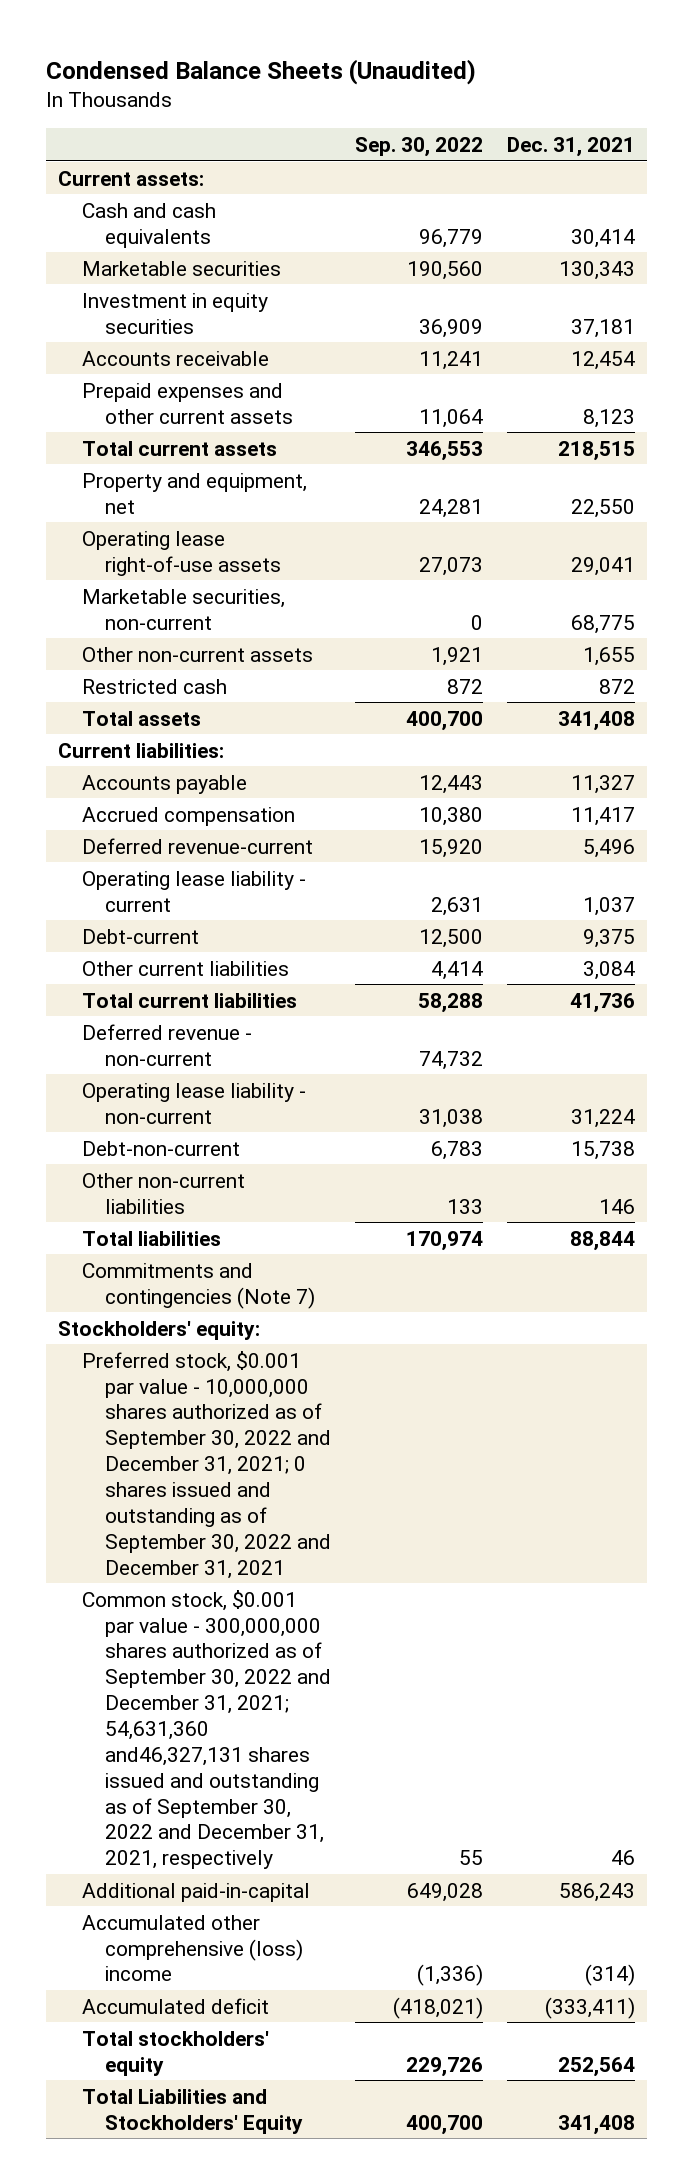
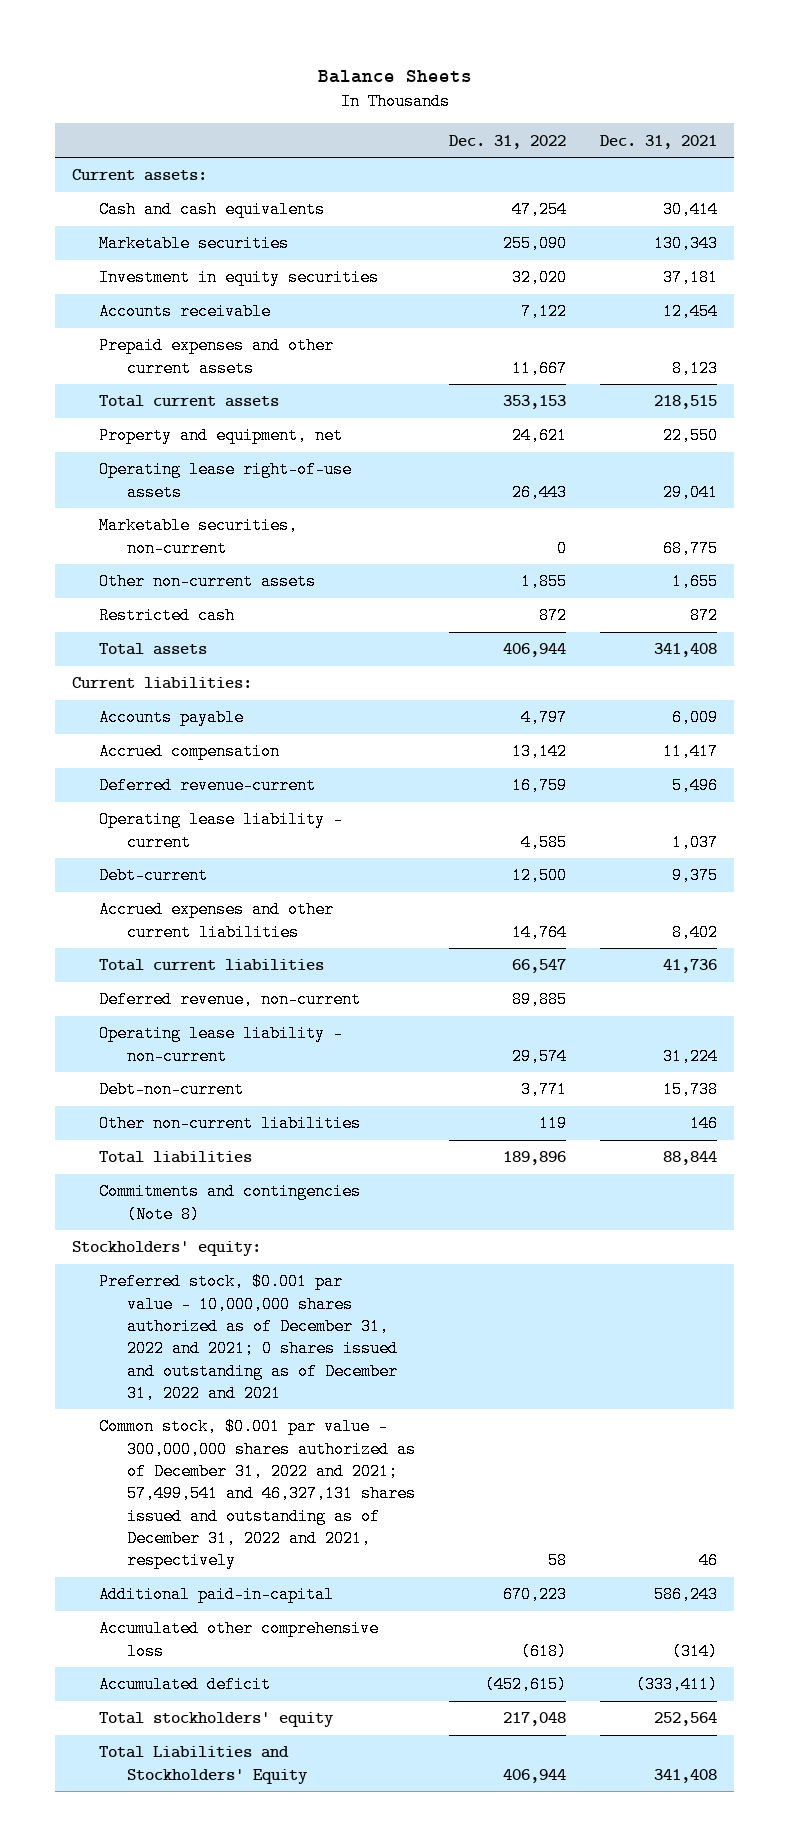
- Condensed Balance Sheets (Unaudited)
+ Balance Sheets
- | Sep. 30, 2022 | Dec. 31, 2021
+ | Dec. 31, 2022 | Dec. 31, 2021
- Accounts payable | 12,443 | 11,327
+ Accounts payable | 4,797 | 6,009
- Other current liabilities | 4,414 | 3,084
+ Accrued expenses and other current liabilities | 14,764 | 8,402
- Deferred revenue - non-current | 74,732 |
+ Deferred revenue, non-current | 89,885 |
- Commitments and contingencies (Note 7)
+ Commitments and contingencies (Note 8)
- Preferred stock, $0.001 par value - 10,000,000 shares authorized as of September 30, 2022 and December 31, 2021; 0 shares issued and outstanding as of September 30, 2022 and December 31, 2021
- Common stock, $0.001 par value - 300,000,000 shares authorized as of September 30, 2022 and December 31, 2021; 54,631,360 and46,327,131 shares issued and outstanding as of September 30, 2022 and December 31, 2021, respectively | 55 | 46
+ Preferred stock, $0.001 par value - 10,000,000 shares authorized as of December 31, 2022 and 2021; 0 shares issued and outstanding as of December 31, 2022 and 2021
+ Common stock, $0.001 par value - 300,000,000 shares authorized as of December 31, 2022 and 2021; 57,499,541 and 46,327,131 shares issued and outstanding as of December 31, 2022 and 2021, respectively | 58 | 46
- Accumulated other comprehensive (loss) income | (1,336) | (314)
+ Accumulated other comprehensive loss | (618) | (314)

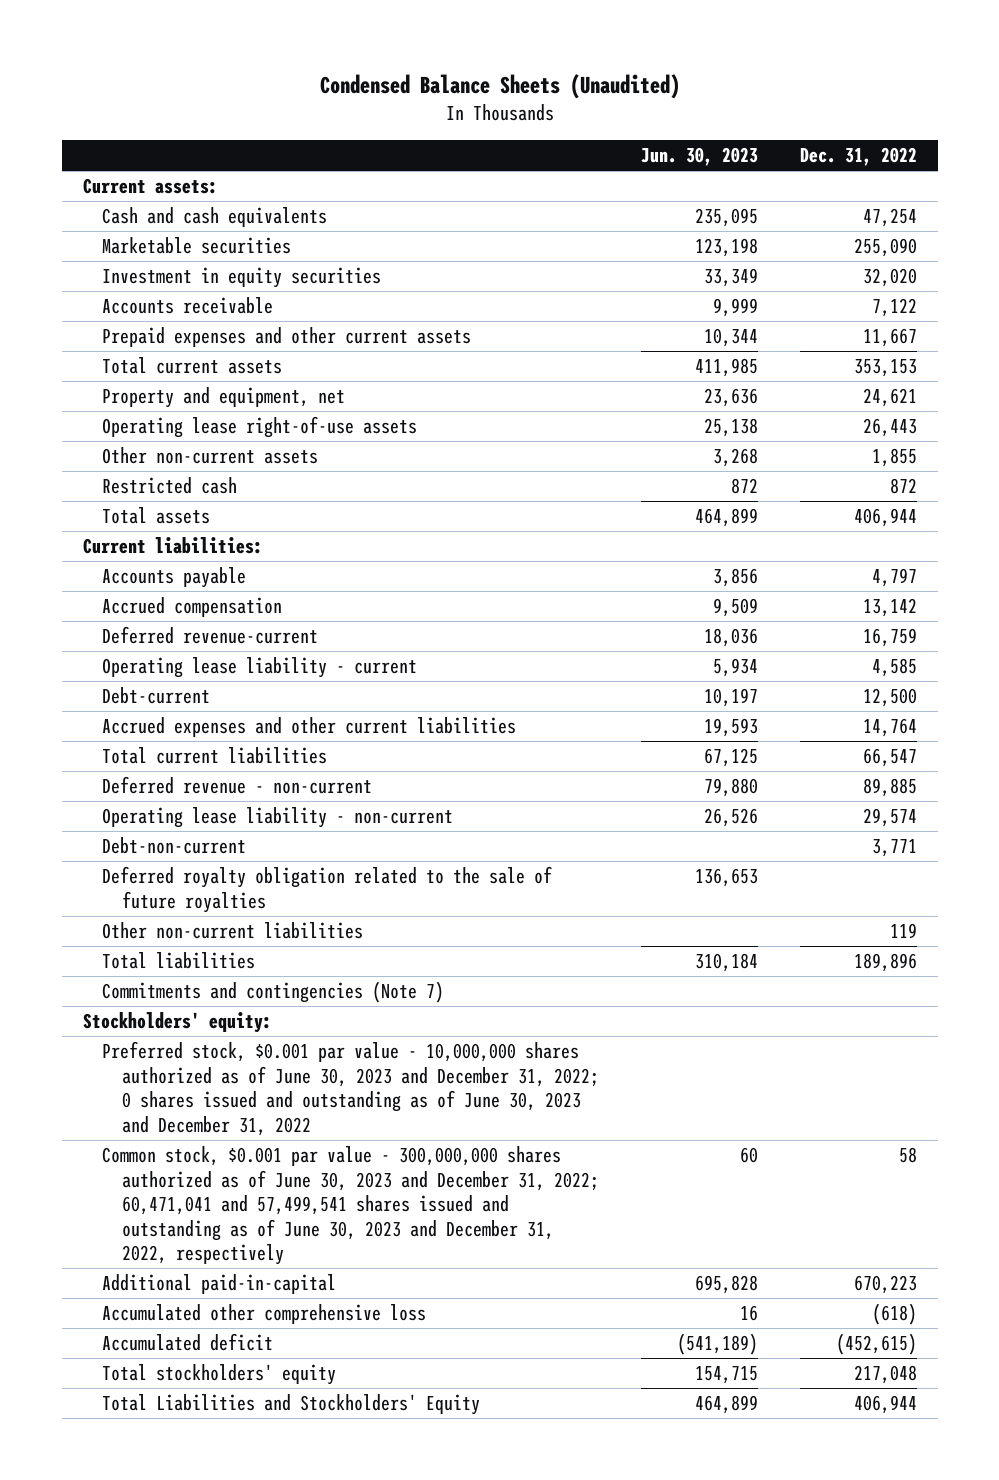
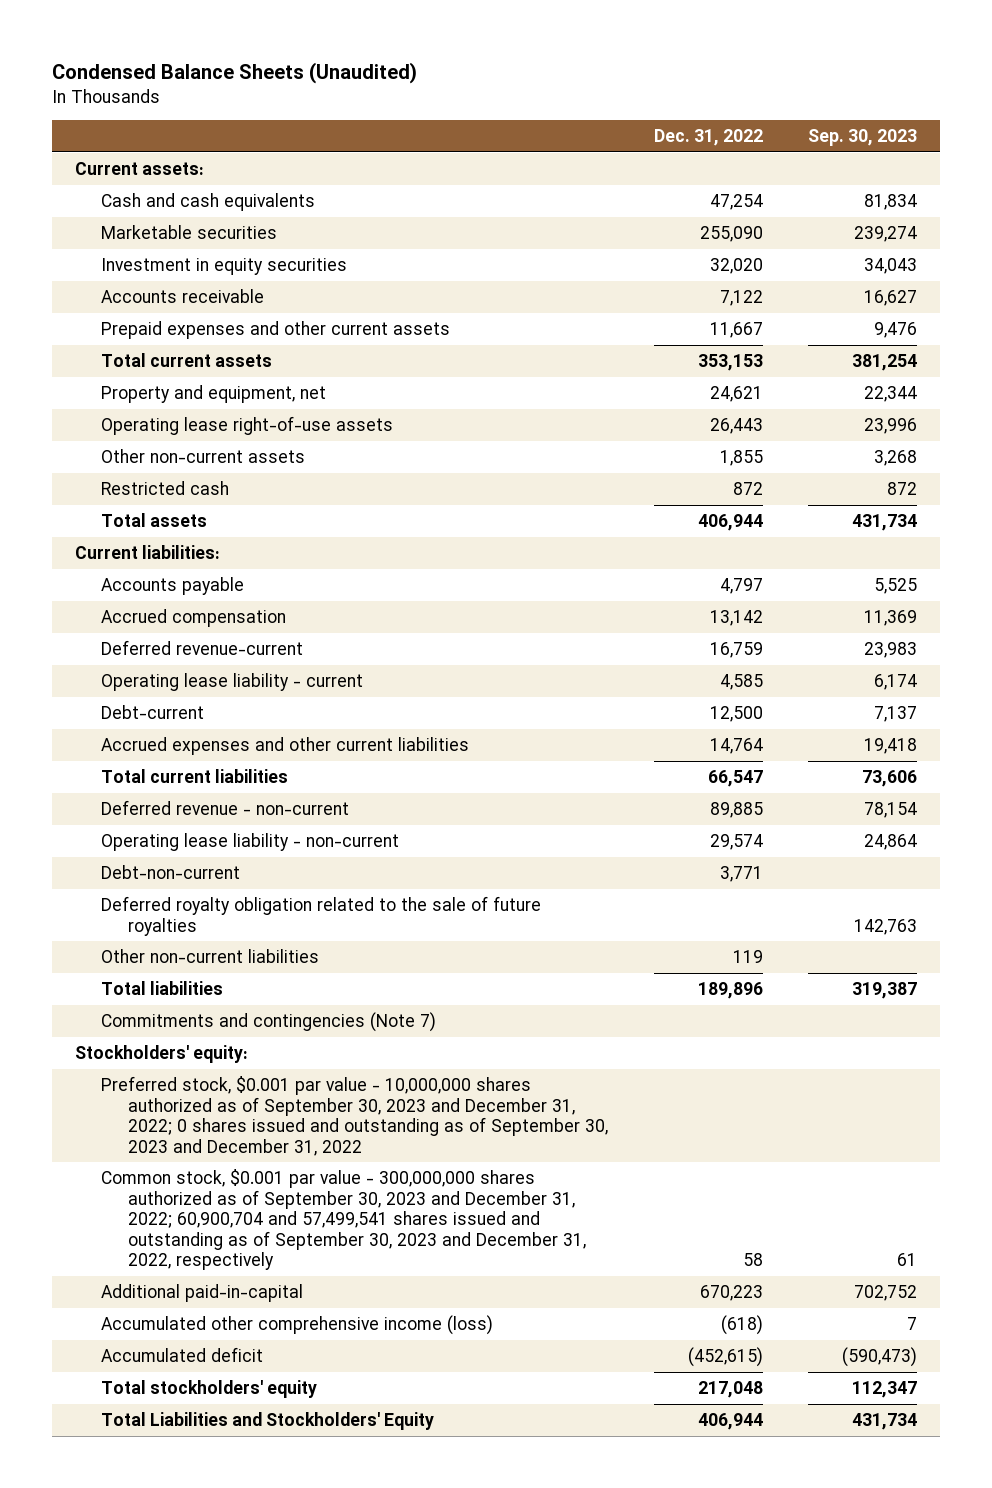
- | Jun. 30, 2023 | Dec. 31, 2022
+ | Dec. 31, 2022 | Sep. 30, 2023
- Preferred stock, $0.001 par value - 10,000,000 shares authorized as of June 30, 2023 and December 31, 2022; 0 shares issued and outstanding as of June 30, 2023 and December 31, 2022
- Common stock, $0.001 par value - 300,000,000 shares authorized as of June 30, 2023 and December 31, 2022; 60,471,041 and 57,499,541 shares issued and outstanding as of June 30, 2023 and December 31, 2022, respectively | 60 | 58
+ Preferred stock, $0.001 par value - 10,000,000 shares authorized as of September 30, 2023 and December 31, 2022; 0 shares issued and outstanding as of September 30, 2023 and December 31, 2022
+ Common stock, $0.001 par value - 300,000,000 shares authorized as of September 30, 2023 and December 31, 2022; 60,900,704 and 57,499,541 shares issued and outstanding as of September 30, 2023 and December 31, 2022, respectively | 58 | 61
- Accumulated other comprehensive loss | 16 | (618)
+ Accumulated other comprehensive income (loss) | (618) | 7

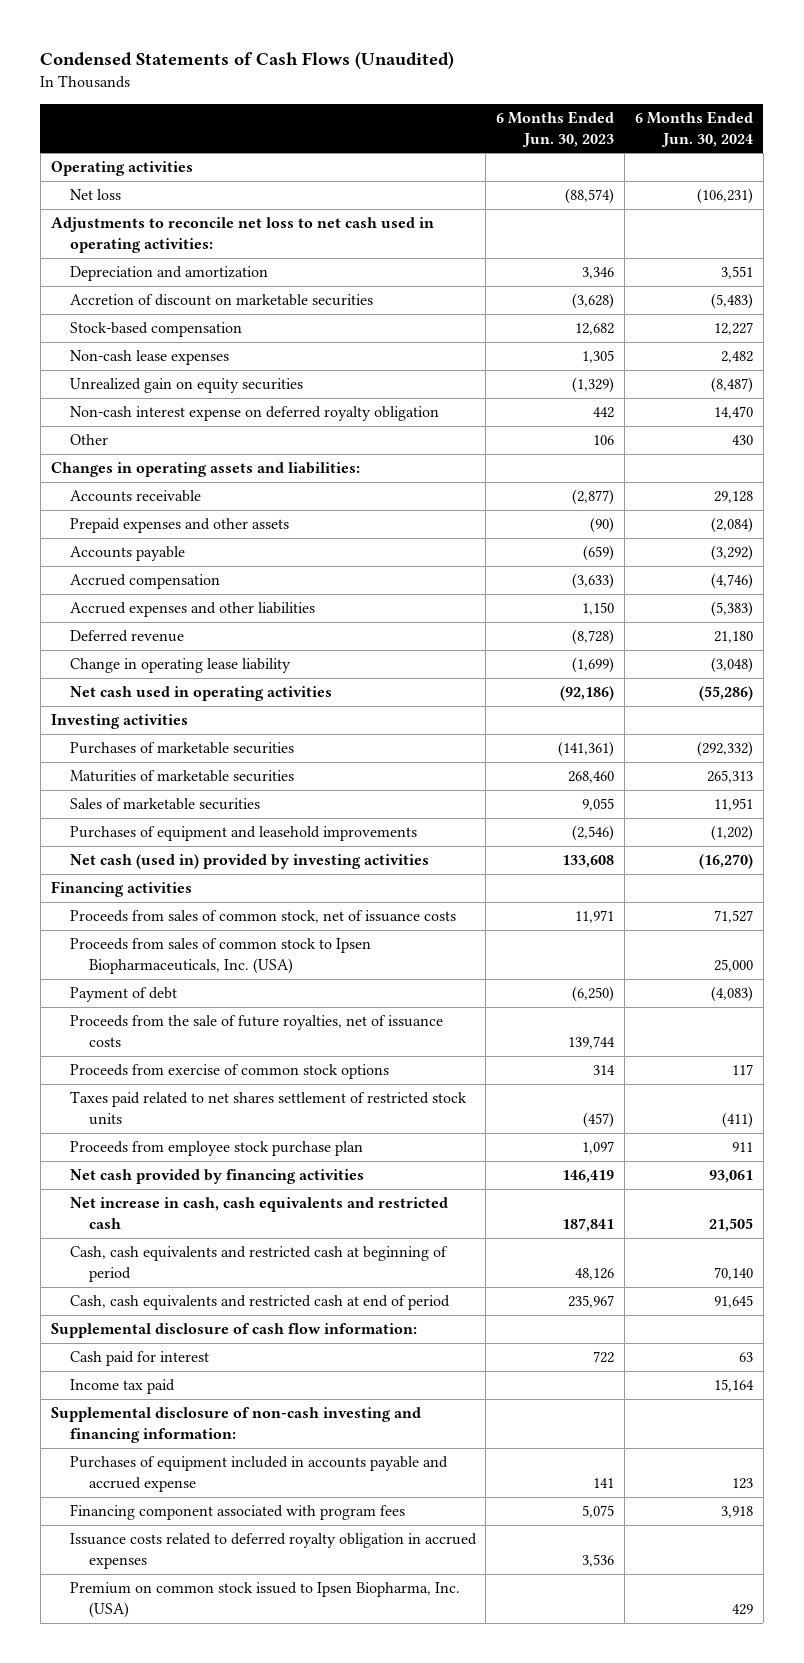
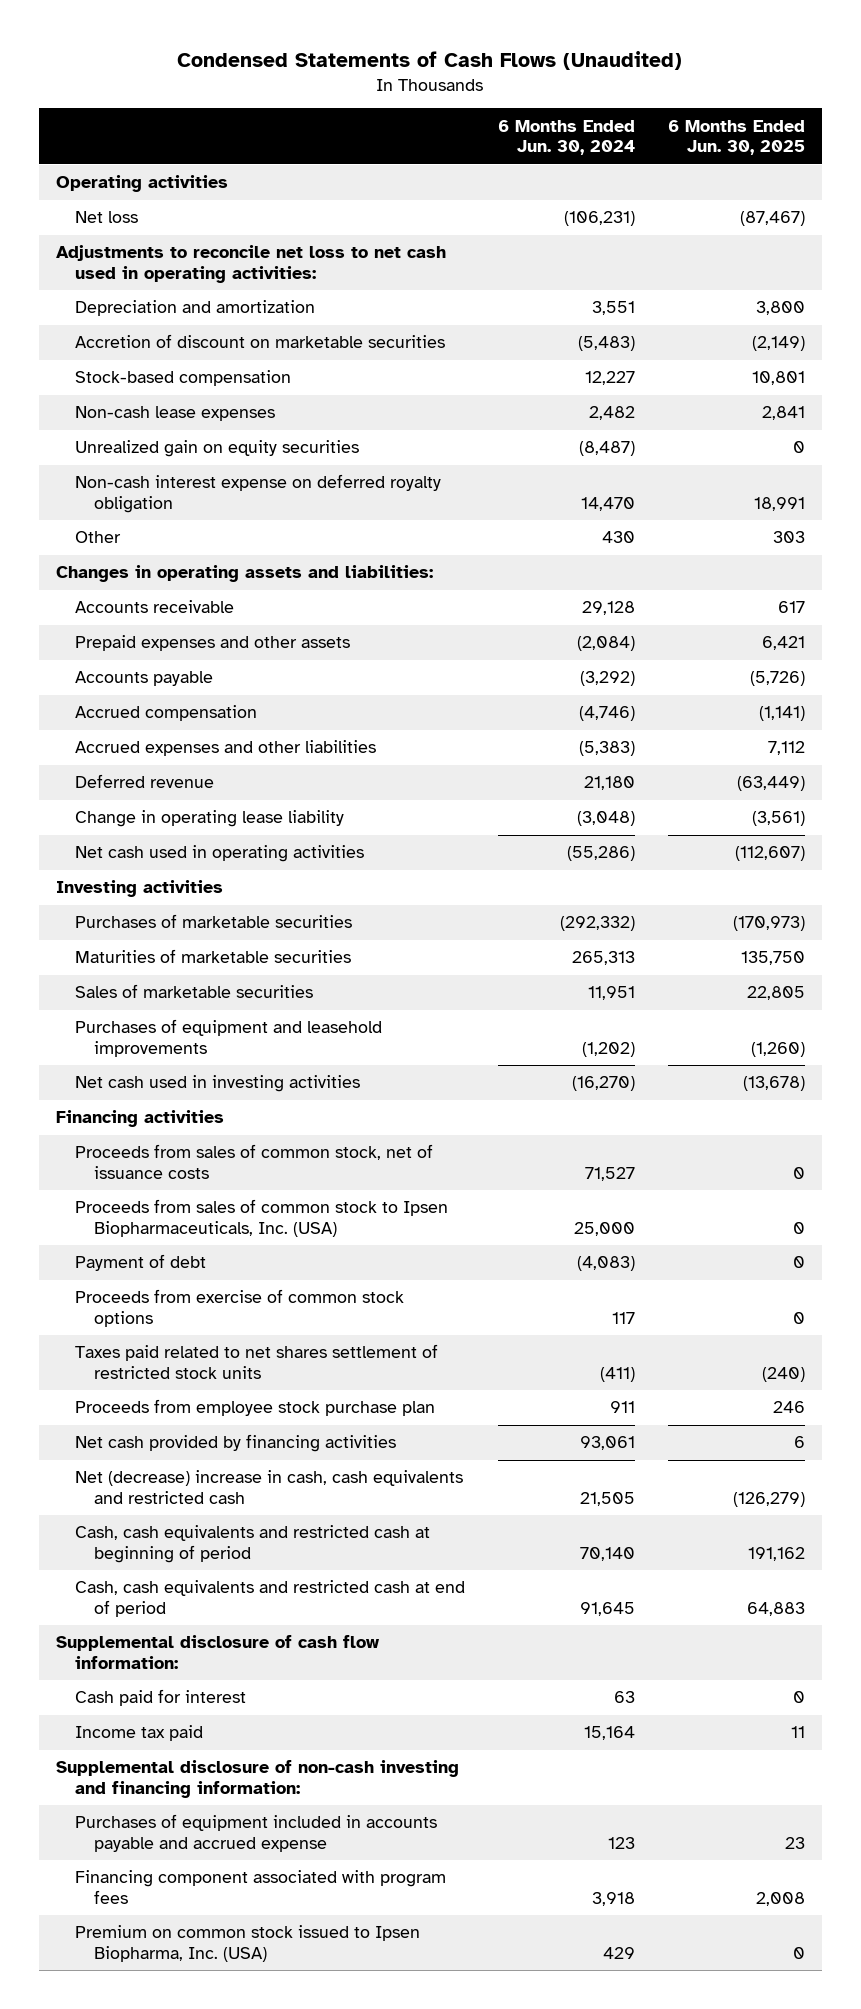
- | 6 Months Ended Jun. 30, 2023 | 6 Months Ended Jun. 30, 2024
+ | 6 Months Ended Jun. 30, 2024 | 6 Months Ended Jun. 30, 2025
- Net cash (used in) provided by investing activities | 133,608 | (16,270)
+ Net cash used in investing activities | (16,270) | (13,678)
- Proceeds from the sale of future royalties, net of issuance costs | 139,744 |
- Net increase in cash, cash equivalents and restricted cash | 187,841 | 21,505
+ Net (decrease) increase in cash, cash equivalents and restricted cash | 21,505 | (126,279)
- Issuance costs related to deferred royalty obligation in accrued expenses | 3,536 |

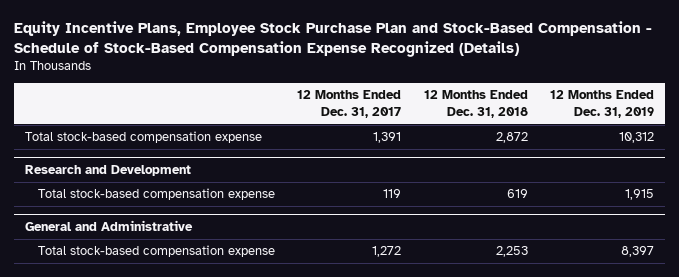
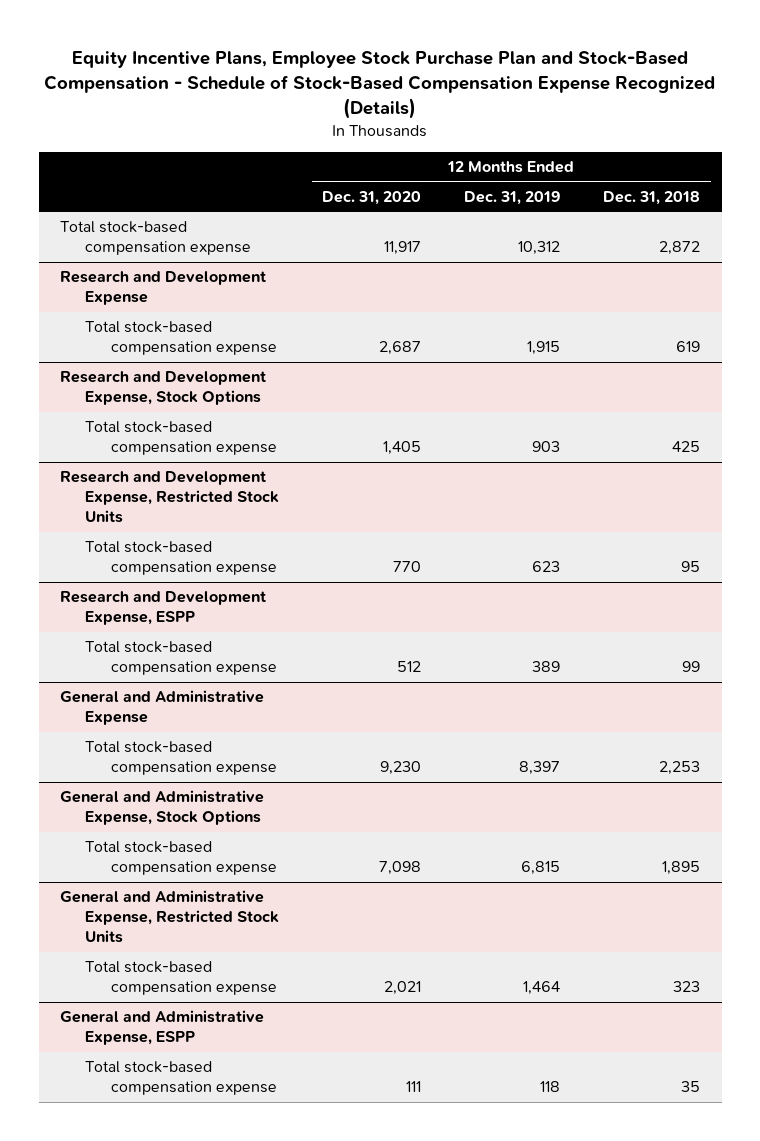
- | 12 Months Ended Dec. 31, 2017 | 12 Months Ended Dec. 31, 2018 | 12 Months Ended Dec. 31, 2019
+ | 12 Months Ended Dec. 31, 2020 | 12 Months Ended Dec. 31, 2019 | 12 Months Ended Dec. 31, 2018
- Research and Development
+ Research and Development Expense
- General and Administrative
+ Research and Development Expense, Stock Options
+ Total stock-based compensation expense | 1,405 | 903 | 425
+ Research and Development Expense, Restricted Stock Units
+ Total stock-based compensation expense | 770 | 623 | 95
+ Research and Development Expense, ESPP
+ Total stock-based compensation expense | 512 | 389 | 99
+ General and Administrative Expense
+ General and Administrative Expense, Stock Options
+ Total stock-based compensation expense | 7,098 | 6,815 | 1,895
+ General and Administrative Expense, Restricted Stock Units
+ Total stock-based compensation expense | 2,021 | 1,464 | 323
+ General and Administrative Expense, ESPP
+ Total stock-based compensation expense | 111 | 118 | 35

